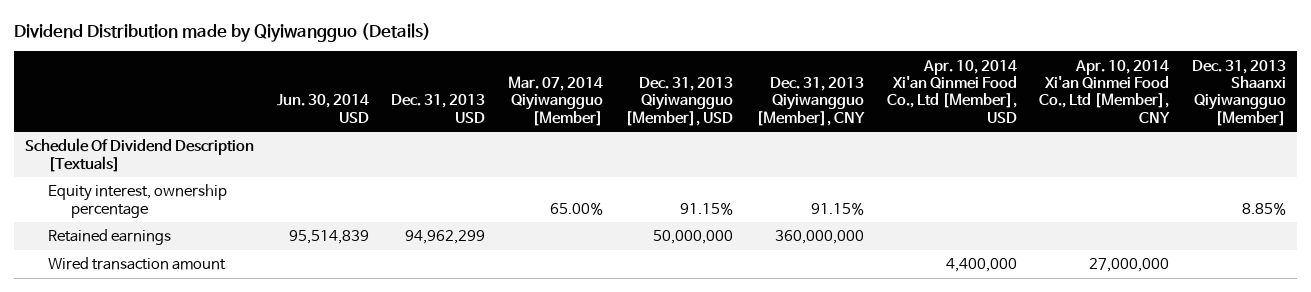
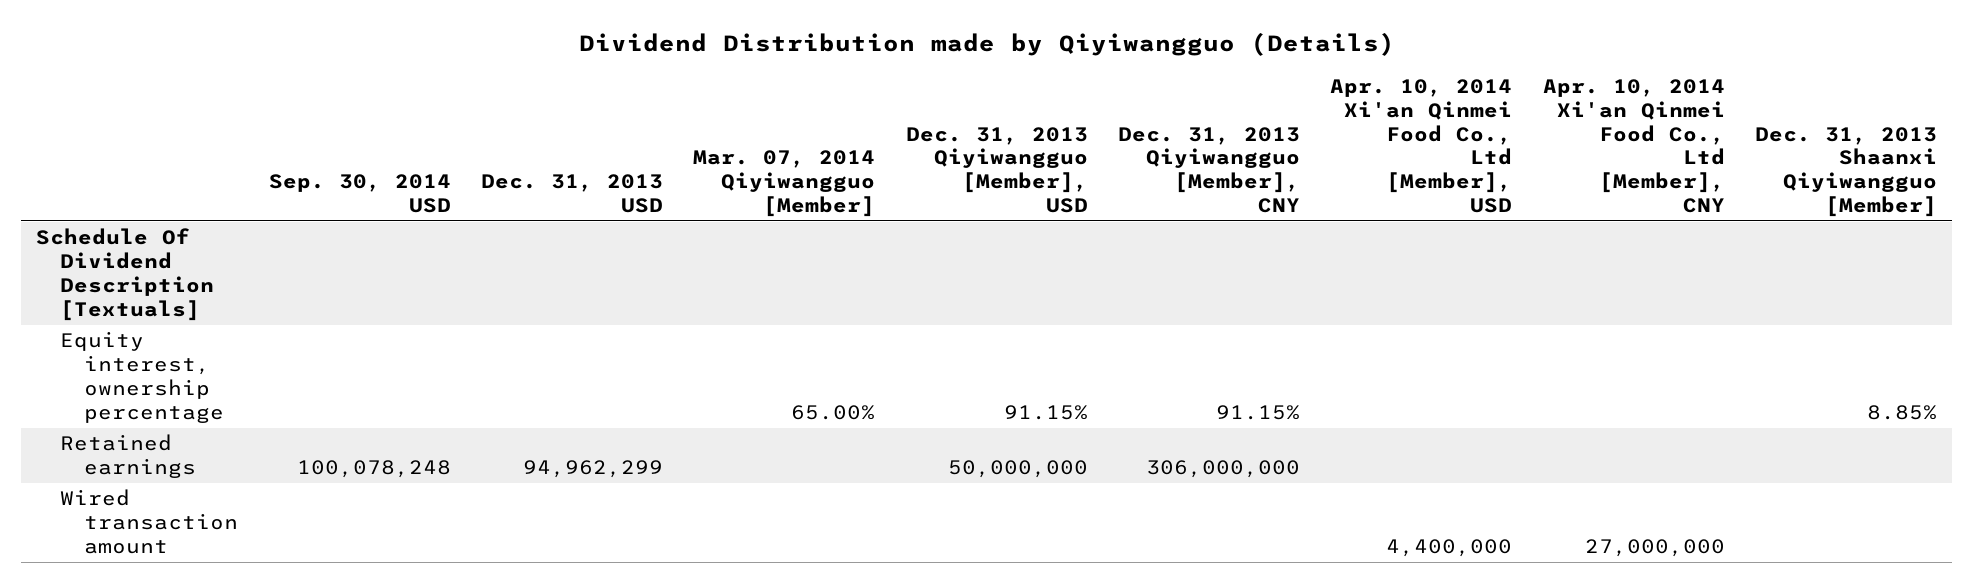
- | Jun. 30, 2014 USD | Dec. 31, 2013 USD | Mar. 07, 2014 Qiyiwangguo [Member] | Dec. 31, 2013 Qiyiwangguo [Member], USD | Dec. 31, 2013 Qiyiwangguo [Member], CNY | Apr. 10, 2014 Xi'an Qinmei Food Co., Ltd [Member], USD | Apr. 10, 2014 Xi'an Qinmei Food Co., Ltd [Member], CNY | Dec. 31, 2013 Shaanxi Qiyiwangguo [Member]
+ | Sep. 30, 2014 USD | Dec. 31, 2013 USD | Mar. 07, 2014 Qiyiwangguo [Member] | Dec. 31, 2013 Qiyiwangguo [Member], USD | Dec. 31, 2013 Qiyiwangguo [Member], CNY | Apr. 10, 2014 Xi'an Qinmei Food Co., Ltd [Member], USD | Apr. 10, 2014 Xi'an Qinmei Food Co., Ltd [Member], CNY | Dec. 31, 2013 Shaanxi Qiyiwangguo [Member]
- Retained earnings | 95,514,839 | 94,962,299 | | 50,000,000 | 360,000,000 | | |
+ Retained earnings | 100,078,248 | 94,962,299 | | 50,000,000 | 306,000,000 | | |

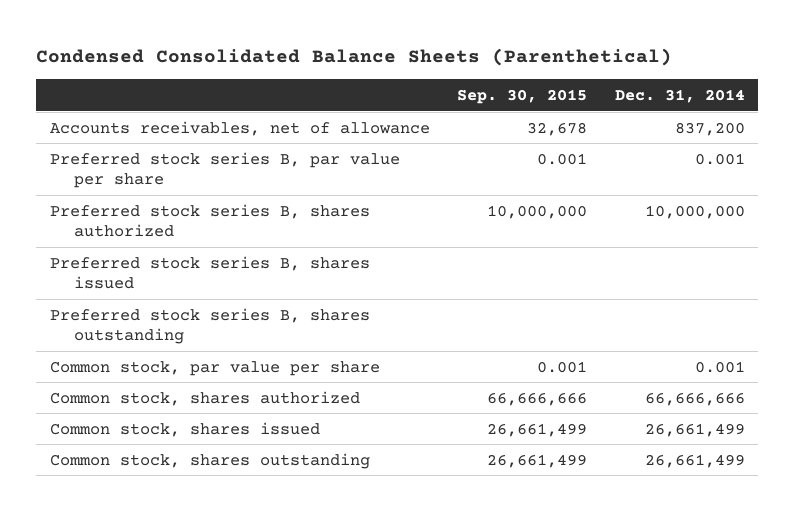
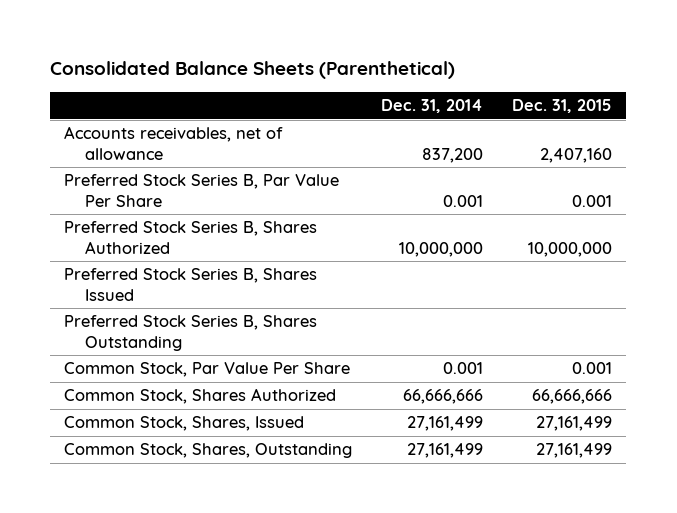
- Condensed Consolidated Balance Sheets (Parenthetical)
+ Consolidated Balance Sheets (Parenthetical)
- | Sep. 30, 2015 | Dec. 31, 2014
+ | Dec. 31, 2014 | Dec. 31, 2015
- Preferred stock series B, par value per share | 0.001 | 0.001
- Preferred stock series B, shares authorized | 10,000,000 | 10,000,000
- Preferred stock series B, shares issued
- Preferred stock series B, shares outstanding
- Common stock, par value per share | 0.001 | 0.001
- Common stock, shares authorized | 66,666,666 | 66,666,666
- Common stock, shares issued | 26,661,499 | 26,661,499
- Common stock, shares outstanding | 26,661,499 | 26,661,499
+ Preferred Stock Series B, Par Value Per Share | 0.001 | 0.001
+ Preferred Stock Series B, Shares Authorized | 10,000,000 | 10,000,000
+ Preferred Stock Series B, Shares Issued
+ Preferred Stock Series B, Shares Outstanding
+ Common Stock, Par Value Per Share | 0.001 | 0.001
+ Common Stock, Shares Authorized | 66,666,666 | 66,666,666
+ Common Stock, Shares, Issued | 27,161,499 | 27,161,499
+ Common Stock, Shares, Outstanding | 27,161,499 | 27,161,499

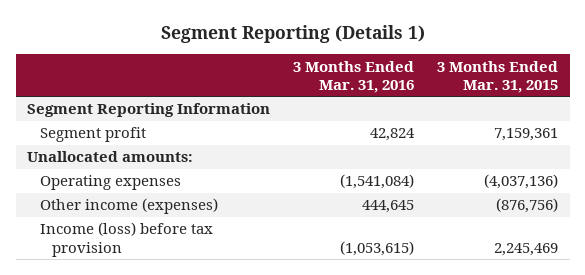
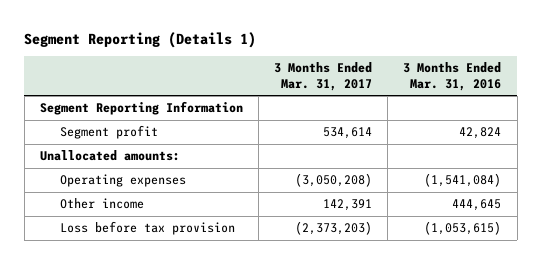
- | 3 Months Ended Mar. 31, 2016 | 3 Months Ended Mar. 31, 2015
+ | 3 Months Ended Mar. 31, 2017 | 3 Months Ended Mar. 31, 2016
- Other income (expenses) | 444,645 | (876,756)
- Income (loss) before tax provision | (1,053,615) | 2,245,469
+ Other income | 142,391 | 444,645
+ Loss before tax provision | (2,373,203) | (1,053,615)

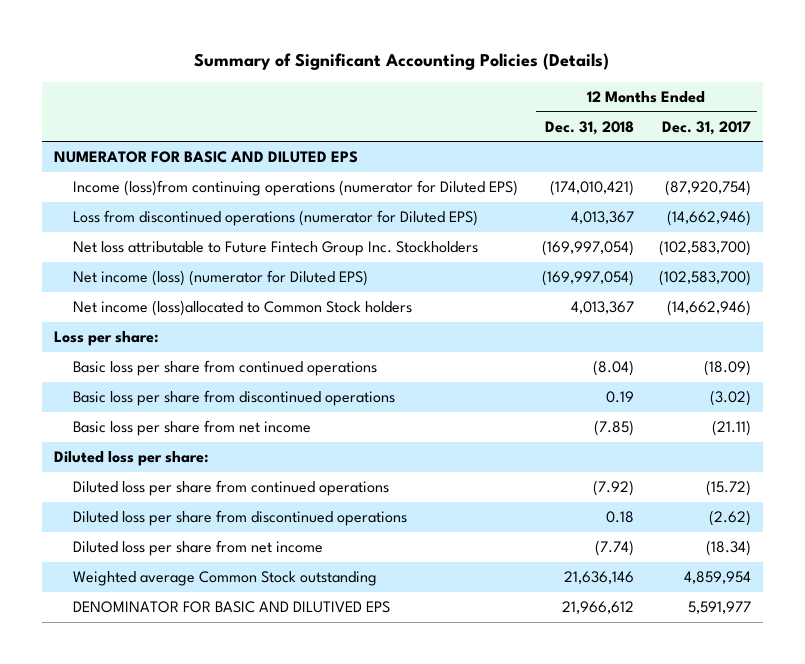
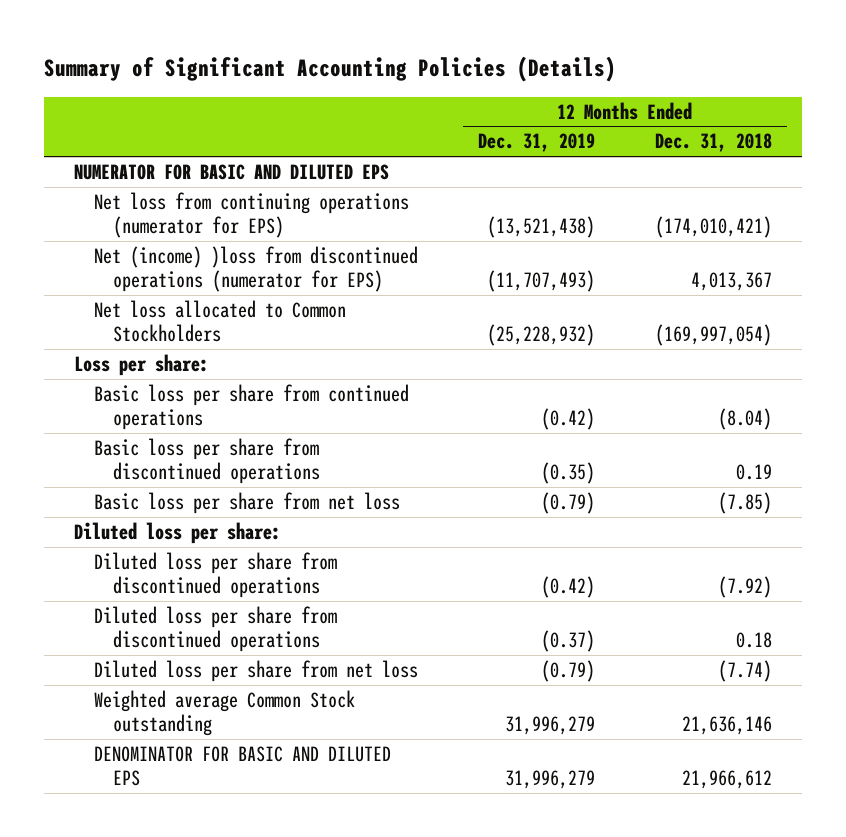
- | 12 Months Ended Dec. 31, 2018 | 12 Months Ended Dec. 31, 2017
+ | 12 Months Ended Dec. 31, 2019 | 12 Months Ended Dec. 31, 2018
- Income (loss)from continuing operations (numerator for Diluted EPS) | (174,010,421) | (87,920,754)
- Loss from discontinued operations (numerator for Diluted EPS) | 4,013,367 | (14,662,946)
- Net loss attributable to Future Fintech Group Inc. Stockholders | (169,997,054) | (102,583,700)
- Net income (loss) (numerator for Diluted EPS) | (169,997,054) | (102,583,700)
- Net income (loss)allocated to Common Stock holders | 4,013,367 | (14,662,946)
+ Net loss from continuing operations (numerator for EPS) | (13,521,438) | (174,010,421)
+ Net (income) )loss from discontinued operations (numerator for EPS) | (11,707,493) | 4,013,367
+ Net loss allocated to Common Stockholders | (25,228,932) | (169,997,054)
- Basic loss per share from net income | (7.85) | (21.11)
+ Basic loss per share from net loss | (0.79) | (7.85)
- Diluted loss per share from continued operations | (7.92) | (15.72)
+ Diluted loss per share from discontinued operations | (0.42) | (7.92)
- Diluted loss per share from net income | (7.74) | (18.34)
+ Diluted loss per share from net loss | (0.79) | (7.74)
- DENOMINATOR FOR BASIC AND DILUTIVED EPS | 21,966,612 | 5,591,977
+ DENOMINATOR FOR BASIC AND DILUTED EPS | 31,996,279 | 21,966,612

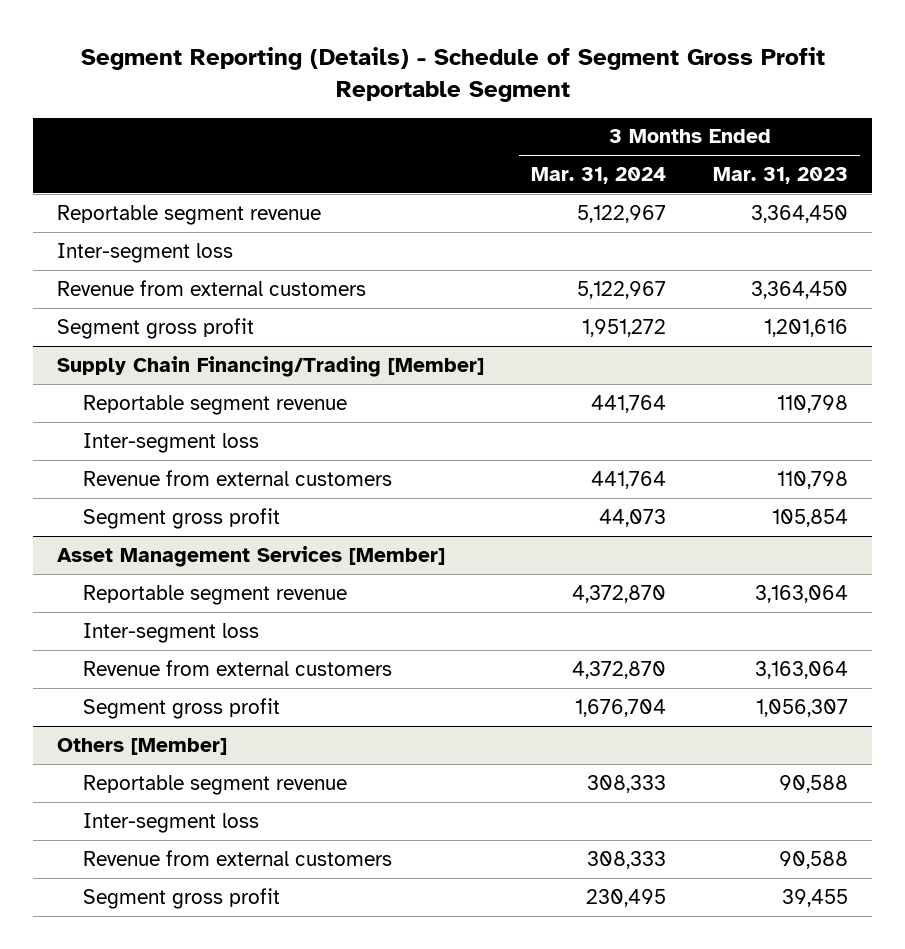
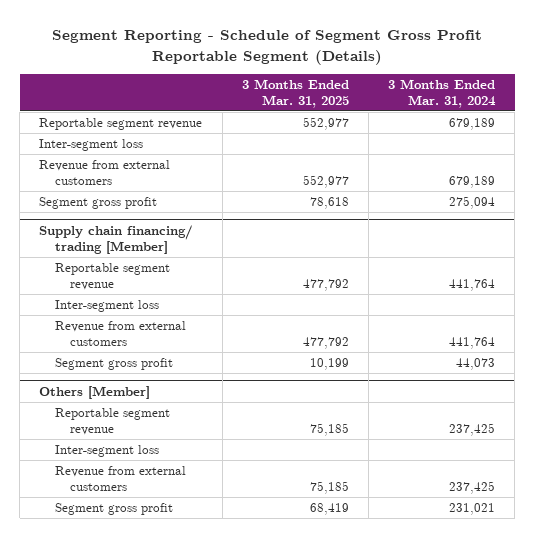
- Segment Reporting (Details) - Schedule of Segment Gross Profit Reportable Segment
+ Segment Reporting - Schedule of Segment Gross Profit Reportable Segment (Details)
- | 3 Months Ended Mar. 31, 2024 | 3 Months Ended Mar. 31, 2023
+ | 3 Months Ended Mar. 31, 2025 | 3 Months Ended Mar. 31, 2024
- Reportable segment revenue | 5,122,967 | 3,364,450
+ Reportable segment revenue | 552,977 | 679,189
- Revenue from external customers | 5,122,967 | 3,364,450
- Segment gross profit | 1,951,272 | 1,201,616
- Supply Chain Financing/Trading [Member]
+ Revenue from external customers | 552,977 | 679,189
+ Segment gross profit | 78,618 | 275,094
+ Supply chain financing/ trading [Member]
- Asset Management Services [Member]
- Reportable segment revenue | 4,372,870 | 3,163,064
- Inter-segment loss
- Revenue from external customers | 4,372,870 | 3,163,064
- Segment gross profit | 1,676,704 | 1,056,307
@ Others [Member]
- Reportable segment revenue | 308,333 | 90,588
+ Reportable segment revenue | 75,185 | 237,425
- Revenue from external customers | 308,333 | 90,588
- Segment gross profit | 230,495 | 39,455
+ Revenue from external customers | 75,185 | 237,425
+ Segment gross profit | 68,419 | 231,021

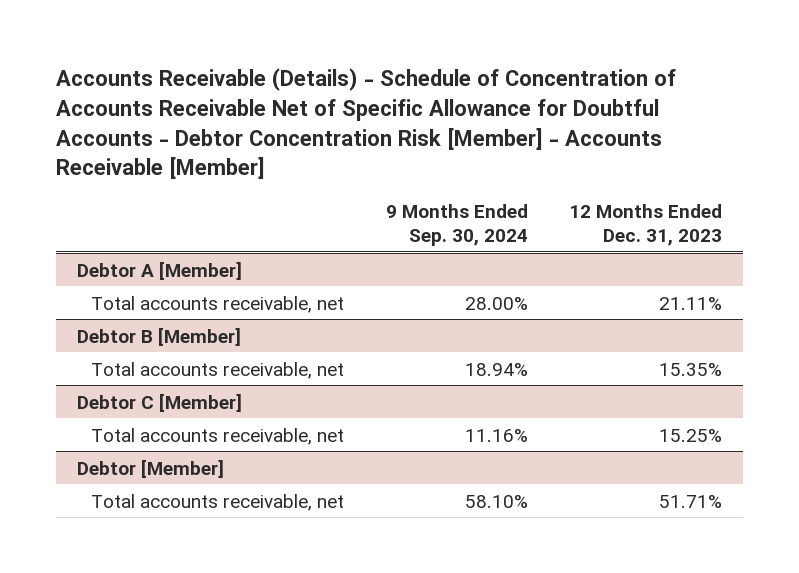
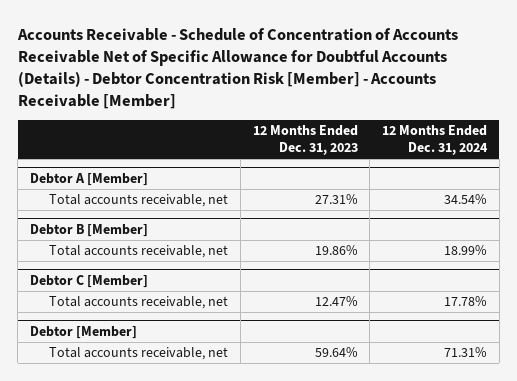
- Accounts Receivable (Details) - Schedule of Concentration of Accounts Receivable Net of Specific Allowance for Doubtful Accounts - Debtor Concentration Risk [Member] - Accounts Receivable [Member]
+ Accounts Receivable - Schedule of Concentration of Accounts Receivable Net of Specific Allowance for Doubtful Accounts (Details) - Debtor Concentration Risk [Member] - Accounts Receivable [Member]
- | 9 Months Ended Sep. 30, 2024 | 12 Months Ended Dec. 31, 2023
+ | 12 Months Ended Dec. 31, 2023 | 12 Months Ended Dec. 31, 2024
@ Debtor A [Member]
- Total accounts receivable, net | 28.00% | 21.11%
+ Total accounts receivable, net | 27.31% | 34.54%
@ Debtor B [Member]
- Total accounts receivable, net | 18.94% | 15.35%
+ Total accounts receivable, net | 19.86% | 18.99%
@ Debtor C [Member]
- Total accounts receivable, net | 11.16% | 15.25%
+ Total accounts receivable, net | 12.47% | 17.78%
@ Debtor [Member]
- Total accounts receivable, net | 58.10% | 51.71%
+ Total accounts receivable, net | 59.64% | 71.31%

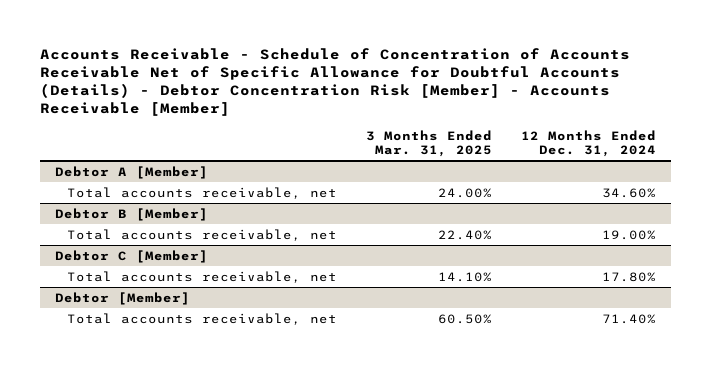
- | 12 Months Ended Dec. 31, 2023 | 12 Months Ended Dec. 31, 2024
+ | 3 Months Ended Mar. 31, 2025 | 12 Months Ended Dec. 31, 2024
@ Debtor A [Member]
- Total accounts receivable, net | 27.31% | 34.54%
+ Total accounts receivable, net | 24.00% | 34.60%
@ Debtor B [Member]
- Total accounts receivable, net | 19.86% | 18.99%
+ Total accounts receivable, net | 22.40% | 19.00%
@ Debtor C [Member]
- Total accounts receivable, net | 12.47% | 17.78%
+ Total accounts receivable, net | 14.10% | 17.80%
@ Debtor [Member]
- Total accounts receivable, net | 59.64% | 71.31%
+ Total accounts receivable, net | 60.50% | 71.40%

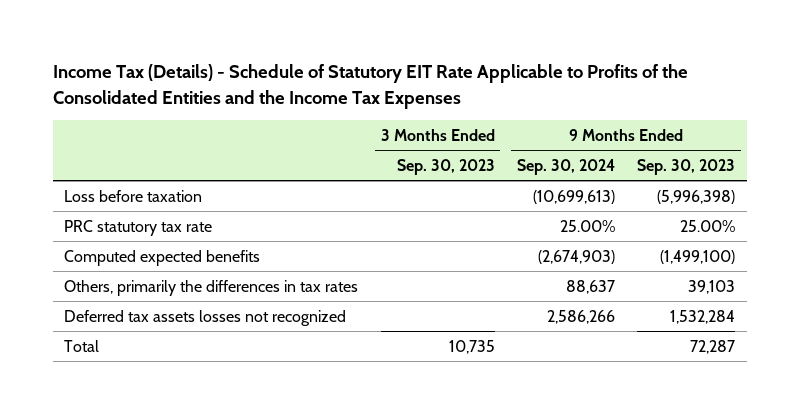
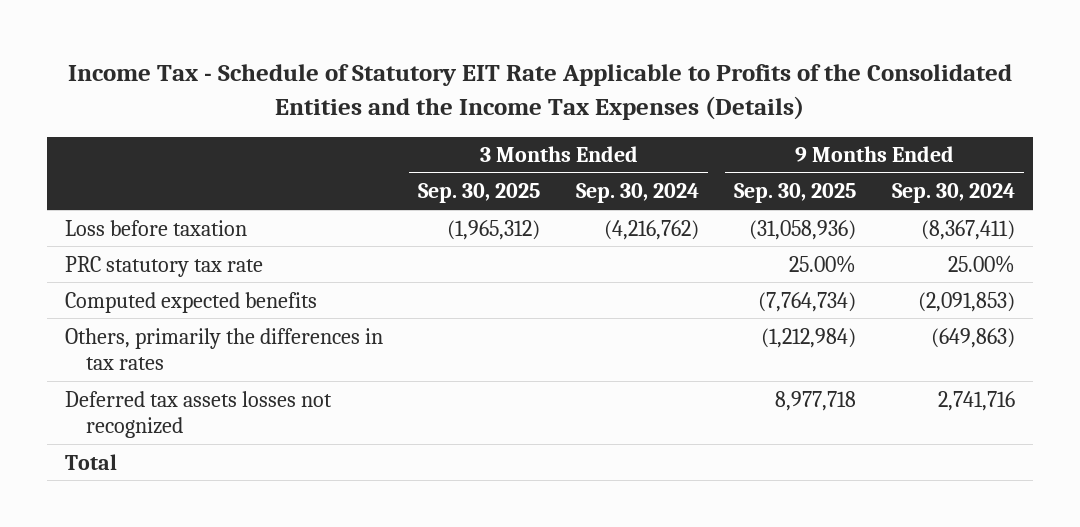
- Income Tax (Details) - Schedule of Statutory EIT Rate Applicable to Profits of the Consolidated Entities and the Income Tax Expenses
+ Income Tax - Schedule of Statutory EIT Rate Applicable to Profits of the Consolidated Entities and the Income Tax Expenses (Details)
- | 3 Months Ended Sep. 30, 2023 | 9 Months Ended Sep. 30, 2024 | 9 Months Ended Sep. 30, 2023
+ | 3 Months Ended Sep. 30, 2025 | 3 Months Ended Sep. 30, 2024 | 9 Months Ended Sep. 30, 2025 | 9 Months Ended Sep. 30, 2024
- Loss before taxation | | (10,699,613) | (5,996,398)
+ Loss before taxation | (1,965,312) | (4,216,762) | (31,058,936) | (8,367,411)
- Computed expected benefits | | (2,674,903) | (1,499,100)
- Others, primarily the differences in tax rates | | 88,637 | 39,103
- Deferred tax assets losses not recognized | | 2,586,266 | 1,532,284
+ Computed expected benefits | | | (7,764,734) | (2,091,853)
+ Others, primarily the differences in tax rates | | | (1,212,984) | (649,863)
+ Deferred tax assets losses not recognized | | | 8,977,718 | 2,741,716

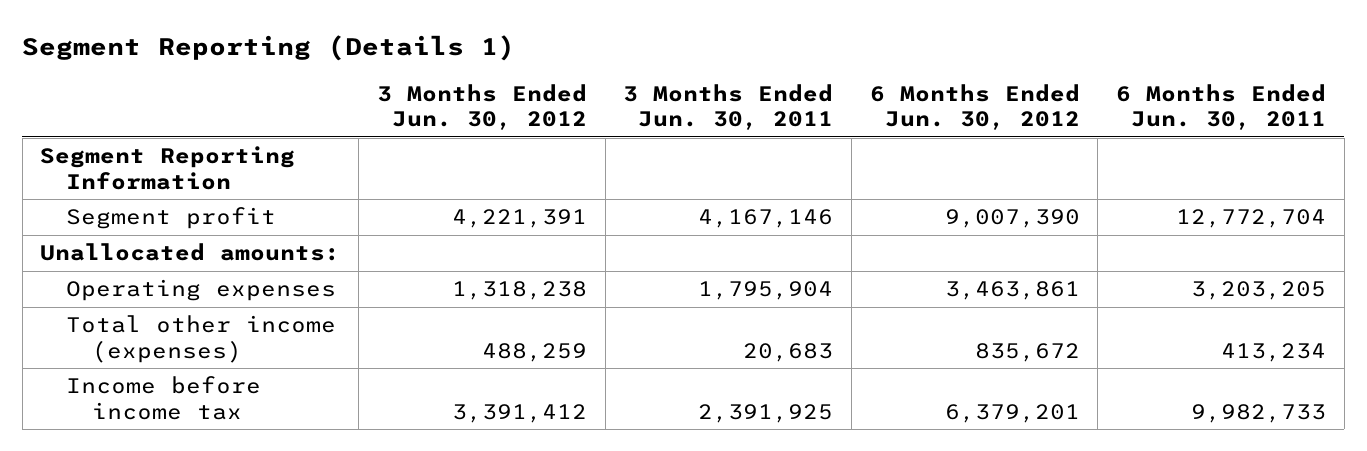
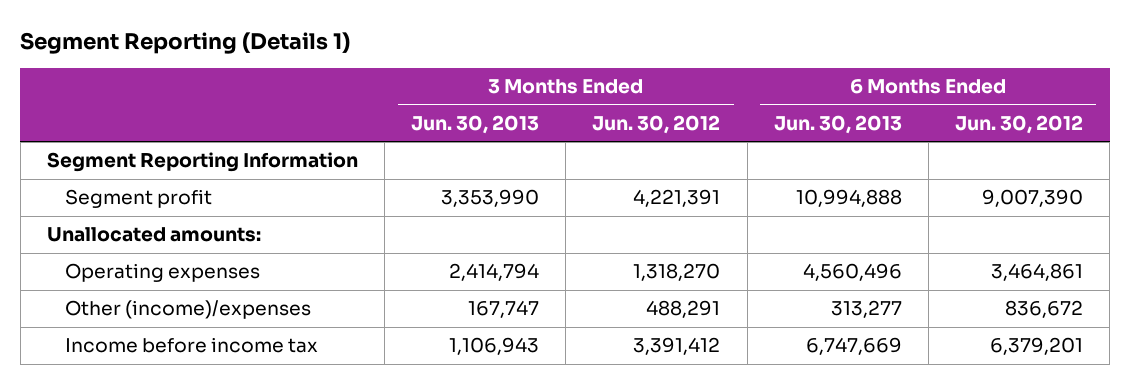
- | 3 Months Ended Jun. 30, 2012 | 3 Months Ended Jun. 30, 2011 | 6 Months Ended Jun. 30, 2012 | 6 Months Ended Jun. 30, 2011
+ | 3 Months Ended Jun. 30, 2013 | 3 Months Ended Jun. 30, 2012 | 6 Months Ended Jun. 30, 2013 | 6 Months Ended Jun. 30, 2012
- Operating expenses | 1,318,238 | 1,795,904 | 3,463,861 | 3,203,205
- Total other income (expenses) | 488,259 | 20,683 | 835,672 | 413,234
+ Operating expenses | 2,414,794 | 1,318,270 | 4,560,496 | 3,464,861
+ Other (income)/expenses | 167,747 | 488,291 | 313,277 | 836,672

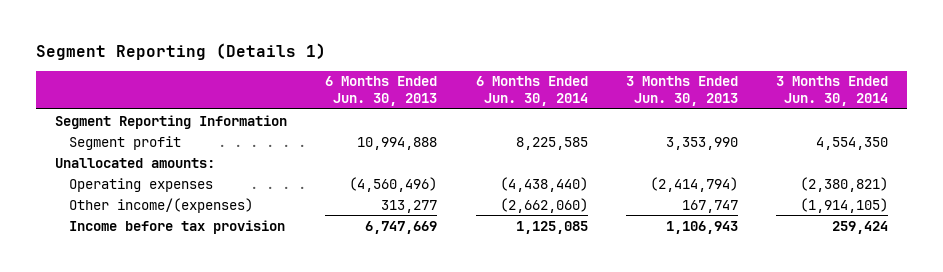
- | 3 Months Ended Jun. 30, 2013 | 3 Months Ended Jun. 30, 2012 | 6 Months Ended Jun. 30, 2013 | 6 Months Ended Jun. 30, 2012
+ | 6 Months Ended Jun. 30, 2013 | 6 Months Ended Jun. 30, 2014 | 3 Months Ended Jun. 30, 2013 | 3 Months Ended Jun. 30, 2014
- Operating expenses | 2,414,794 | 1,318,270 | 4,560,496 | 3,464,861
- Other (income)/expenses | 167,747 | 488,291 | 313,277 | 836,672
- Income before income tax | 1,106,943 | 3,391,412 | 6,747,669 | 6,379,201
+ Operating expenses | (4,560,496) | (4,438,440) | (2,414,794) | (2,380,821)
+ Other income/(expenses) | 313,277 | (2,662,060) | 167,747 | (1,914,105)
+ Income before tax provision | 6,747,669 | 1,125,085 | 1,106,943 | 259,424

